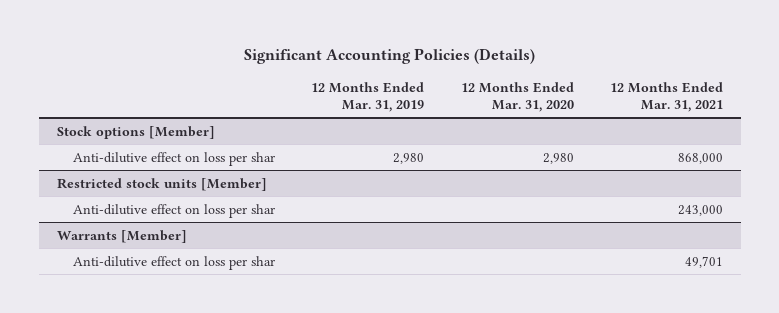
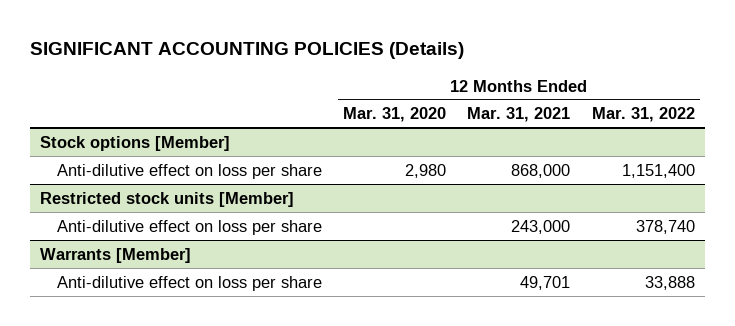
- Significant Accounting Policies (Details)
+ SIGNIFICANT ACCOUNTING POLICIES (Details)
- | 12 Months Ended Mar. 31, 2019 | 12 Months Ended Mar. 31, 2020 | 12 Months Ended Mar. 31, 2021
+ | 12 Months Ended Mar. 31, 2020 | 12 Months Ended Mar. 31, 2021 | 12 Months Ended Mar. 31, 2022
@ Stock options [Member]
- Anti-dilutive effect on loss per shar | 2,980 | 2,980 | 868,000
+ Anti-dilutive effect on loss per share | 2,980 | 868,000 | 1,151,400
@ Restricted stock units [Member]
- Anti-dilutive effect on loss per shar | | | 243,000
+ Anti-dilutive effect on loss per share | | 243,000 | 378,740
@ Warrants [Member]
- Anti-dilutive effect on loss per shar | | | 49,701
+ Anti-dilutive effect on loss per share | | 49,701 | 33,888

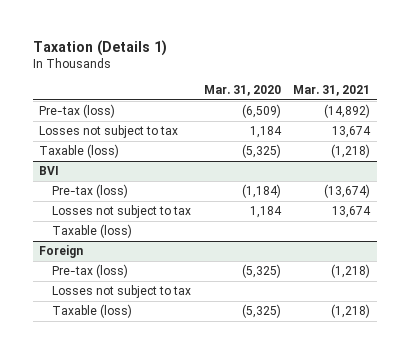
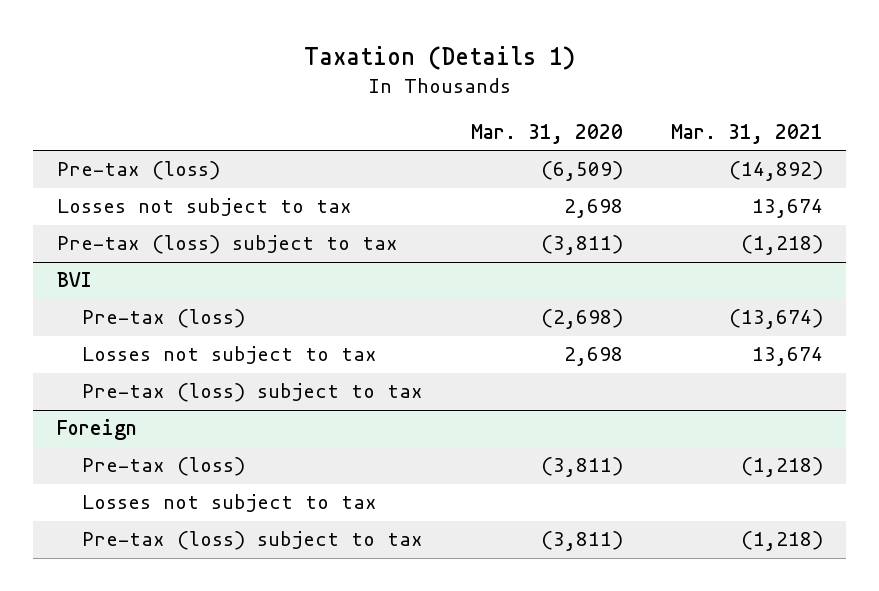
- Losses not subject to tax | 1,184 | 13,674
- Taxable (loss) | (5,325) | (1,218)
+ Losses not subject to tax | 2,698 | 13,674
+ Pre-tax (loss) subject to tax | (3,811) | (1,218)
@ BVI
- Pre-tax (loss) | (1,184) | (13,674)
- Losses not subject to tax | 1,184 | 13,674
- Taxable (loss)
+ Pre-tax (loss) | (2,698) | (13,674)
+ Losses not subject to tax | 2,698 | 13,674
+ Pre-tax (loss) subject to tax
@ Foreign
- Pre-tax (loss) | (5,325) | (1,218)
+ Pre-tax (loss) | (3,811) | (1,218)
- Taxable (loss) | (5,325) | (1,218)
+ Pre-tax (loss) subject to tax | (3,811) | (1,218)

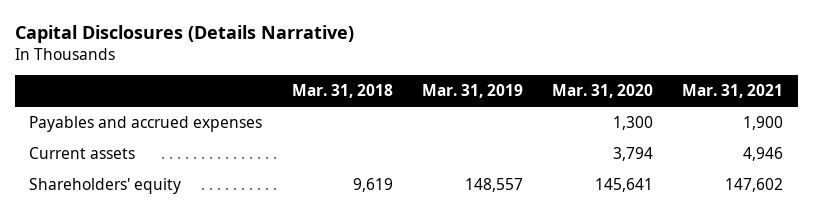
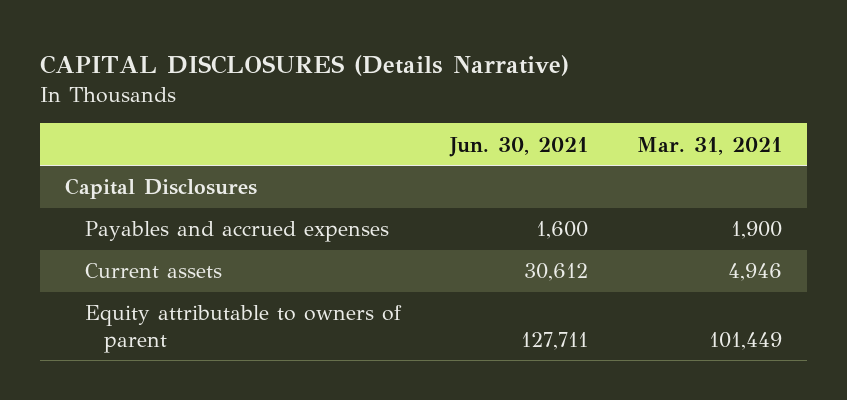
- Capital Disclosures (Details Narrative)
+ CAPITAL DISCLOSURES (Details Narrative)
- | Mar. 31, 2018 | Mar. 31, 2019 | Mar. 31, 2020 | Mar. 31, 2021
+ | Jun. 30, 2021 | Mar. 31, 2021
+ Capital Disclosures
- Shareholders' equity | 9,619 | 148,557 | 145,641 | 147,602
+ Equity attributable to owners of parent | 127,711 | 101,449

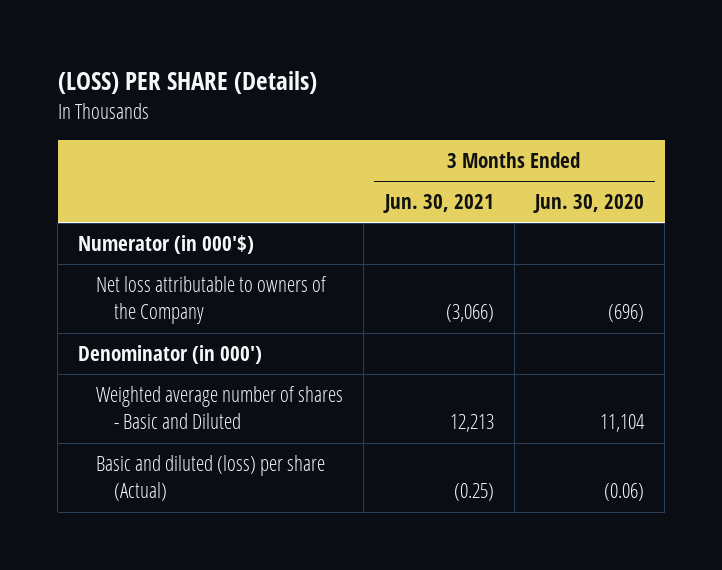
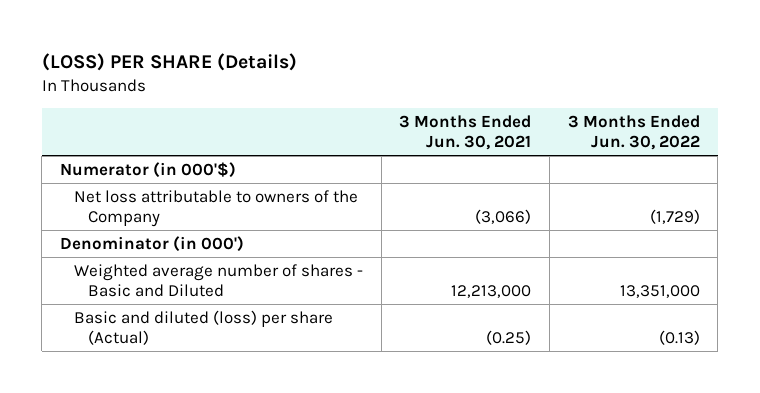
- | 3 Months Ended Jun. 30, 2021 | 3 Months Ended Jun. 30, 2020
+ | 3 Months Ended Jun. 30, 2021 | 3 Months Ended Jun. 30, 2022
- Weighted average number of shares - Basic and Diluted | 12,213 | 11,104
+ Weighted average number of shares - Basic and Diluted | 12,213,000 | 13,351,000

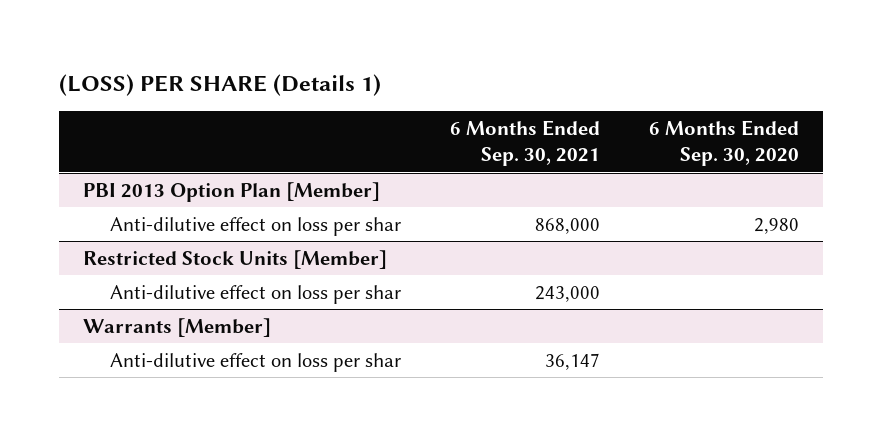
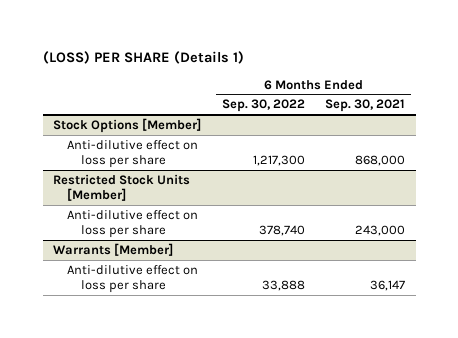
- | 6 Months Ended Sep. 30, 2021 | 6 Months Ended Sep. 30, 2020
+ | 6 Months Ended Sep. 30, 2022 | 6 Months Ended Sep. 30, 2021
- PBI 2013 Option Plan [Member]
- Anti-dilutive effect on loss per shar | 868,000 | 2,980
+ Stock Options [Member]
+ Anti-dilutive effect on loss per share | 1,217,300 | 868,000
@ Restricted Stock Units [Member]
- Anti-dilutive effect on loss per shar | 243,000 |
+ Anti-dilutive effect on loss per share | 378,740 | 243,000
@ Warrants [Member]
- Anti-dilutive effect on loss per shar | 36,147 |
+ Anti-dilutive effect on loss per share | 33,888 | 36,147

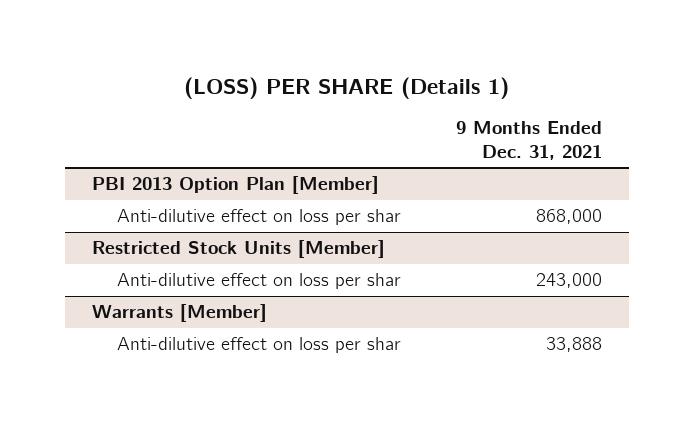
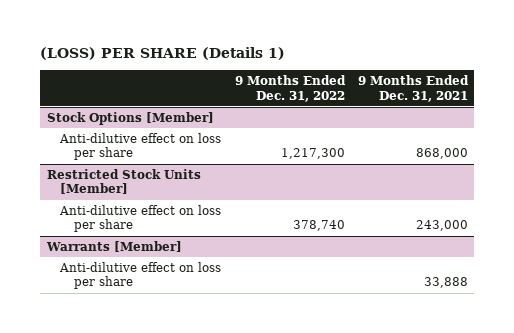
- | 9 Months Ended Dec. 31, 2021
+ | 9 Months Ended Dec. 31, 2022 | 9 Months Ended Dec. 31, 2021
- PBI 2013 Option Plan [Member]
- Anti-dilutive effect on loss per shar | 868,000
+ Stock Options [Member]
+ Anti-dilutive effect on loss per share | 1,217,300 | 868,000
@ Restricted Stock Units [Member]
- Anti-dilutive effect on loss per shar | 243,000
+ Anti-dilutive effect on loss per share | 378,740 | 243,000
@ Warrants [Member]
- Anti-dilutive effect on loss per shar | 33,888
+ Anti-dilutive effect on loss per share | | 33,888

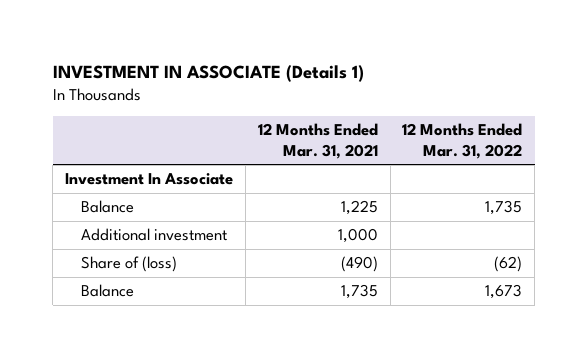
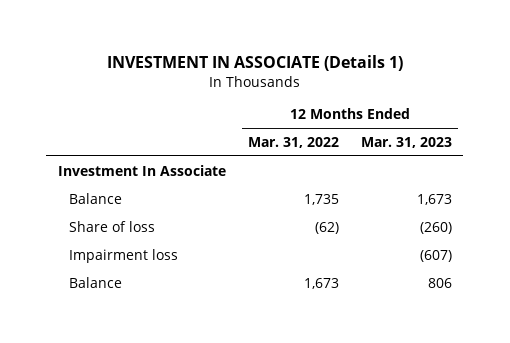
- | 12 Months Ended Mar. 31, 2021 | 12 Months Ended Mar. 31, 2022
+ | 12 Months Ended Mar. 31, 2022 | 12 Months Ended Mar. 31, 2023
- Additional investment | 1,000 |
- Share of (loss) | (490) | (62)
+ Share of loss | (62) | (260)
+ Impairment loss | | (607)

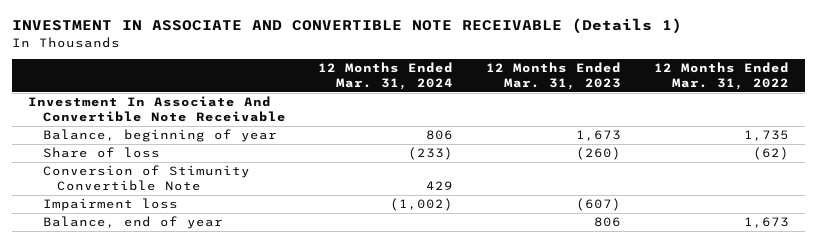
- INVESTMENT IN ASSOCIATE (Details 1)
+ INVESTMENT IN ASSOCIATE AND CONVERTIBLE NOTE RECEIVABLE (Details 1)
- | 12 Months Ended Mar. 31, 2022 | 12 Months Ended Mar. 31, 2023
+ | 12 Months Ended Mar. 31, 2024 | 12 Months Ended Mar. 31, 2023 | 12 Months Ended Mar. 31, 2022
- Investment In Associate
- Balance | 1,735 | 1,673
+ Investment In Associate And Convertible Note Receivable
+ Balance, beginning of year | 806 | 1,673 | 1,735
+ Conversion of Stimunity Convertible Note | 429 | |
- Balance | 1,673 | 806
+ Balance, end of year | | 806 | 1,673

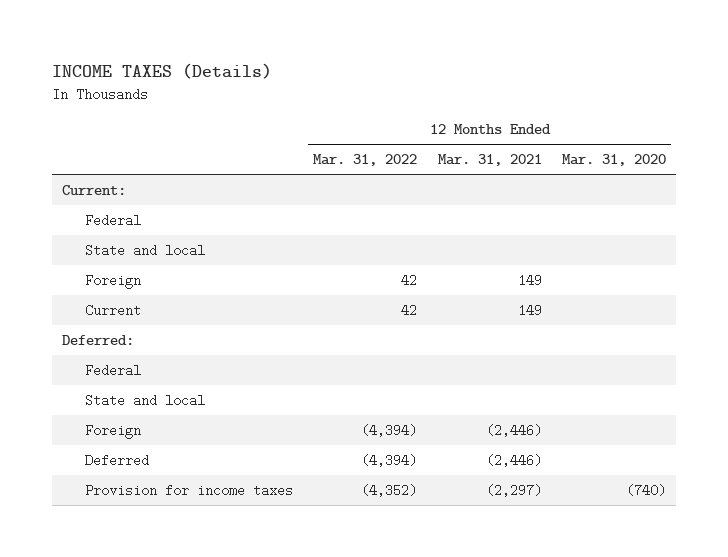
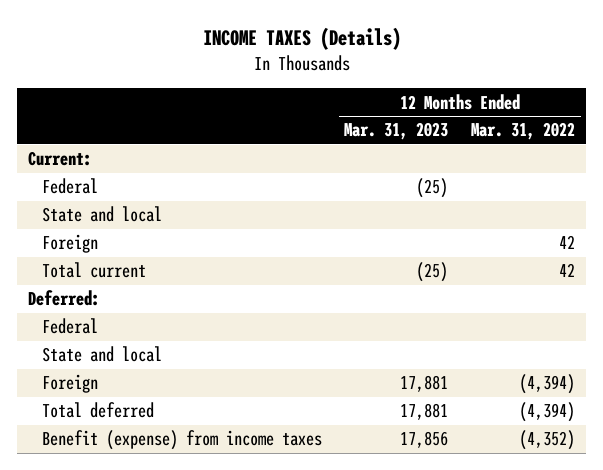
- | 12 Months Ended Mar. 31, 2022 | 12 Months Ended Mar. 31, 2021 | 12 Months Ended Mar. 31, 2020
+ | 12 Months Ended Mar. 31, 2023 | 12 Months Ended Mar. 31, 2022
- Current | 42 | 149 |
+ Total current | (25) | 42
- Deferred | (4,394) | (2,446) |
- Provision for income taxes | (4,352) | (2,297) | (740)
+ Total deferred | 17,881 | (4,394)
+ Benefit (expense) from income taxes | 17,856 | (4,352)

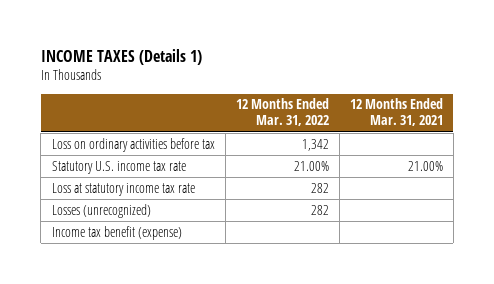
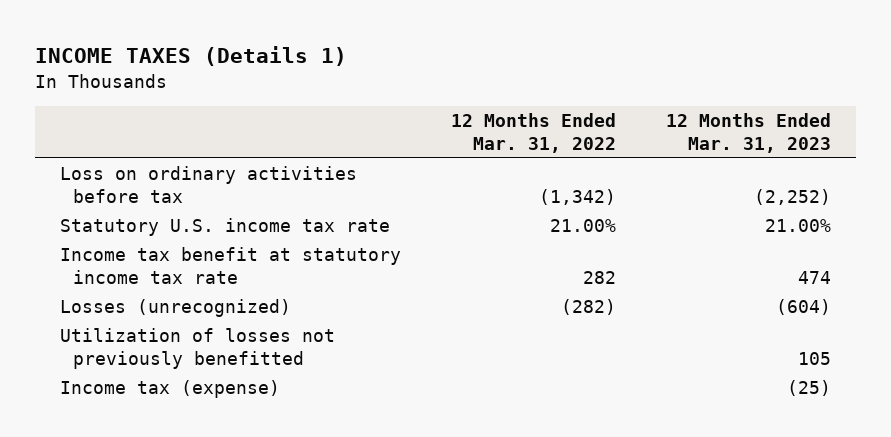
- | 12 Months Ended Mar. 31, 2022 | 12 Months Ended Mar. 31, 2021
+ | 12 Months Ended Mar. 31, 2022 | 12 Months Ended Mar. 31, 2023
- Loss on ordinary activities before tax | 1,342 |
+ Loss on ordinary activities before tax | (1,342) | (2,252)
- Loss at statutory income tax rate | 282 |
- Losses (unrecognized) | 282 |
- Income tax benefit (expense)
+ Income tax benefit at statutory income tax rate | 282 | 474
+ Losses (unrecognized) | (282) | (604)
+ Utilization of losses not previously benefitted | | 105
+ Income tax (expense) | | (25)

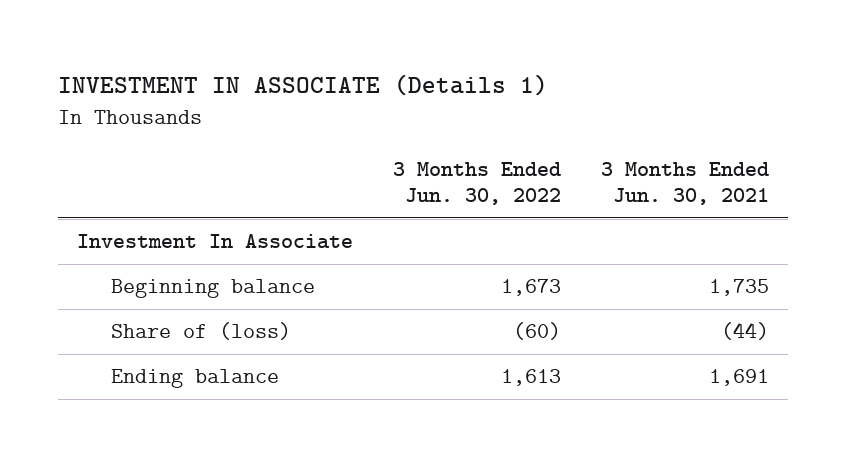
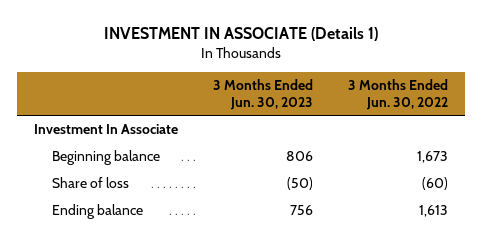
- | 3 Months Ended Jun. 30, 2022 | 3 Months Ended Jun. 30, 2021
+ | 3 Months Ended Jun. 30, 2023 | 3 Months Ended Jun. 30, 2022
- Share of (loss) | (60) | (44)
+ Share of loss | (50) | (60)

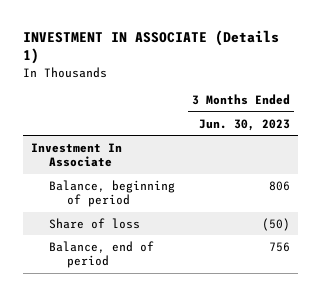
- | 3 Months Ended Jun. 30, 2023 | 3 Months Ended Jun. 30, 2022
+ | 3 Months Ended Jun. 30, 2023
- Beginning balance | 806 | 1,673
+ Balance, beginning of period | 806
- Ending balance | 756 | 1,613
+ Balance, end of period | 756

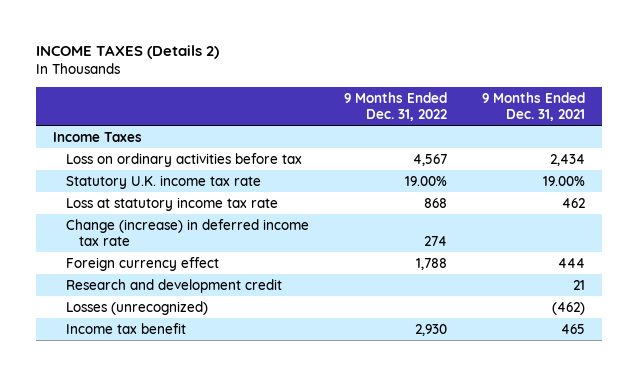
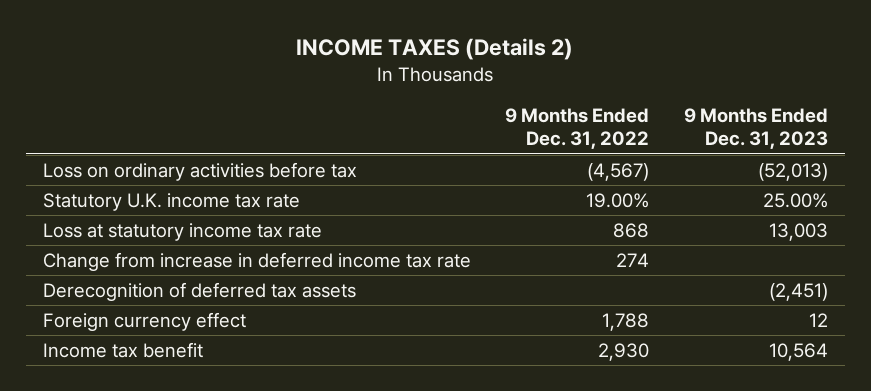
- | 9 Months Ended Dec. 31, 2022 | 9 Months Ended Dec. 31, 2021
+ | 9 Months Ended Dec. 31, 2022 | 9 Months Ended Dec. 31, 2023
- Income Taxes
- Loss on ordinary activities before tax | 4,567 | 2,434
+ Loss on ordinary activities before tax | (4,567) | (52,013)
- Change (increase) in deferred income tax rate | 274 |
+ Change from increase in deferred income tax rate | 274 |
+ Derecognition of deferred tax assets | | (2,451)
- Research and development credit | | 21
- Losses (unrecognized) | | (462)

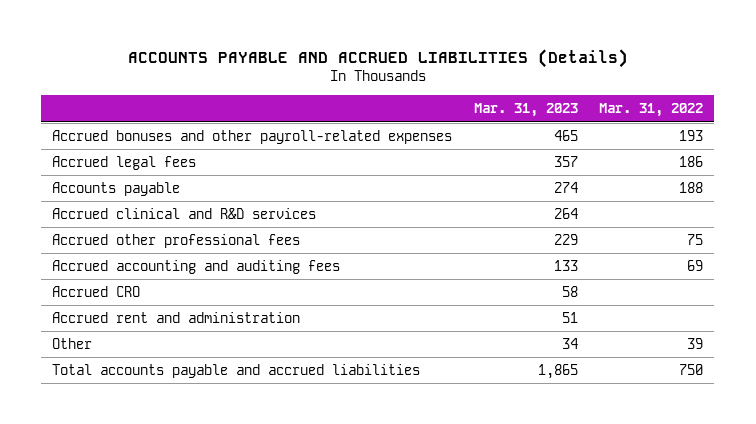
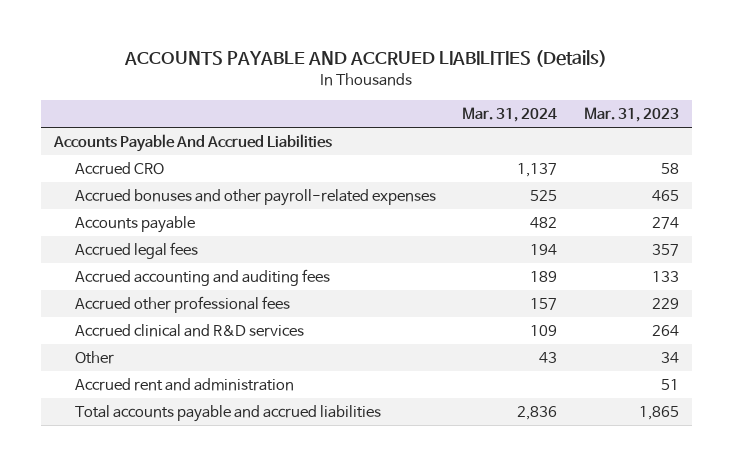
- | Mar. 31, 2023 | Mar. 31, 2022
+ | Mar. 31, 2024 | Mar. 31, 2023
+ Accounts Payable And Accrued Liabilities
moved up: Accrued CRO | 1,137 | 58
moved down: Accrued legal fees | 194 | 357
moved down: Accrued other professional fees | 157 | 229
moved down: Accrued clinical and R&D services | 109 | 264
moved down: Accrued rent and administration | | 51

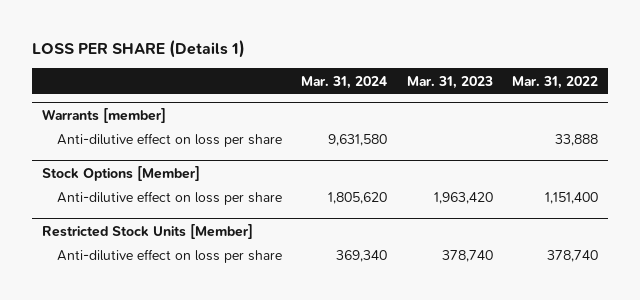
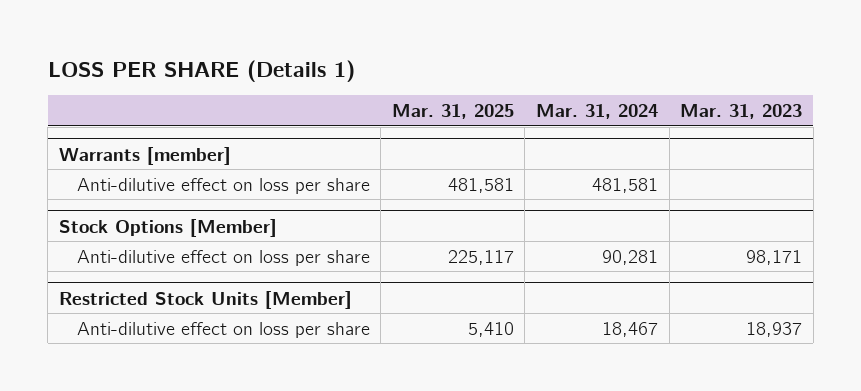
- | Mar. 31, 2024 | Mar. 31, 2023 | Mar. 31, 2022
+ | Mar. 31, 2025 | Mar. 31, 2024 | Mar. 31, 2023
@ Warrants [member]
- Anti-dilutive effect on loss per share | 9,631,580 | | 33,888
+ Anti-dilutive effect on loss per share | 481,581 | 481,581 |
@ Stock Options [Member]
- Anti-dilutive effect on loss per share | 1,805,620 | 1,963,420 | 1,151,400
+ Anti-dilutive effect on loss per share | 225,117 | 90,281 | 98,171
@ Restricted Stock Units [Member]
- Anti-dilutive effect on loss per share | 369,340 | 378,740 | 378,740
+ Anti-dilutive effect on loss per share | 5,410 | 18,467 | 18,937

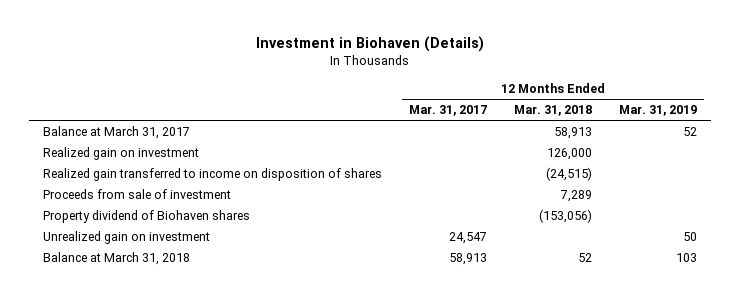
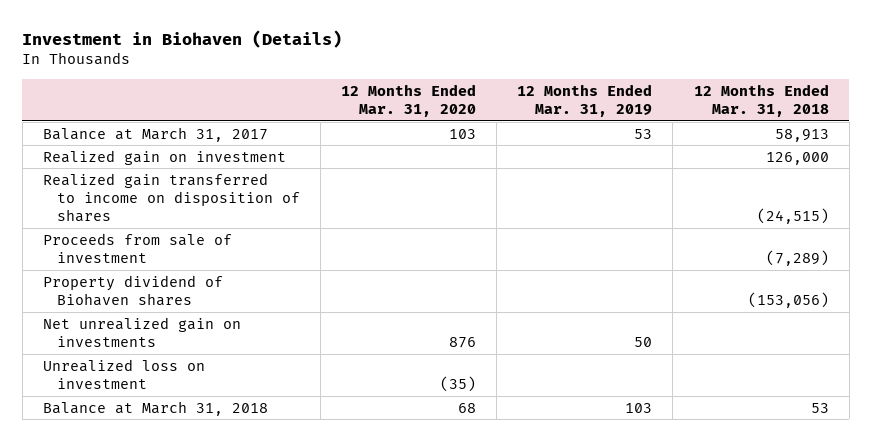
- | 12 Months Ended Mar. 31, 2017 | 12 Months Ended Mar. 31, 2018 | 12 Months Ended Mar. 31, 2019
+ | 12 Months Ended Mar. 31, 2020 | 12 Months Ended Mar. 31, 2019 | 12 Months Ended Mar. 31, 2018
- Balance at March 31, 2017 | | 58,913 | 52
+ Balance at March 31, 2017 | 103 | 53 | 58,913
- Proceeds from sale of investment | | 7,289 |
+ Proceeds from sale of investment | | | (7,289)
- Unrealized gain on investment | 24,547 | | 50
- Balance at March 31, 2018 | 58,913 | 52 | 103
+ Net unrealized gain on investments | 876 | 50 |
+ Unrealized loss on investment | (35) | |
+ Balance at March 31, 2018 | 68 | 103 | 53

